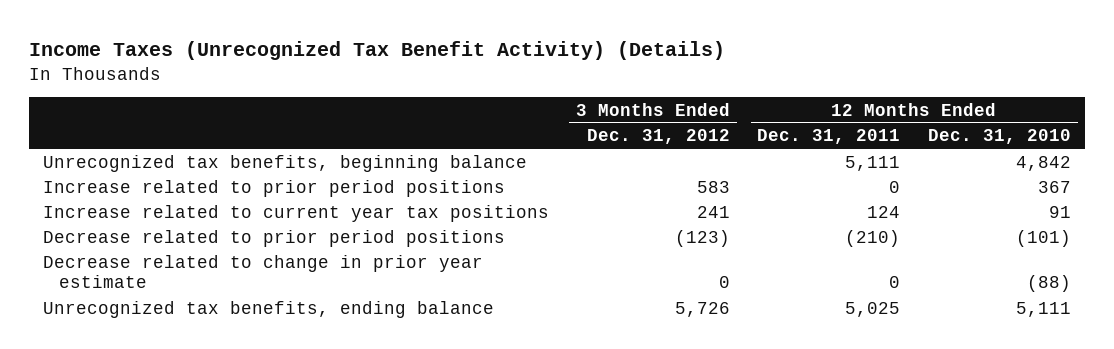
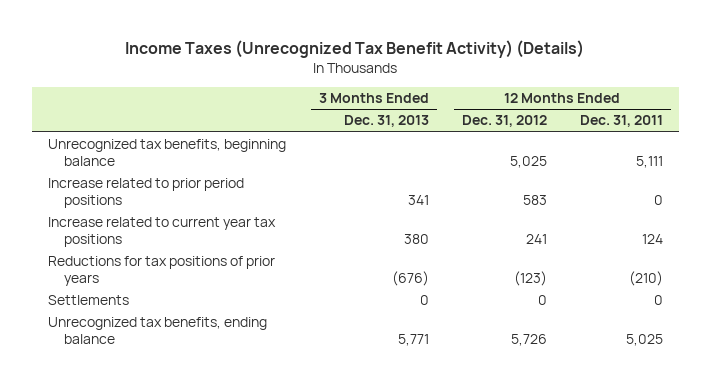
- | 3 Months Ended Dec. 31, 2012 | 12 Months Ended Dec. 31, 2011 | 12 Months Ended Dec. 31, 2010
+ | 3 Months Ended Dec. 31, 2013 | 12 Months Ended Dec. 31, 2012 | 12 Months Ended Dec. 31, 2011
- Decrease related to prior period positions | (123) | (210) | (101)
- Decrease related to change in prior year estimate | 0 | 0 | (88)
+ Reductions for tax positions of prior years | (676) | (123) | (210)
+ Settlements | 0 | 0 | 0

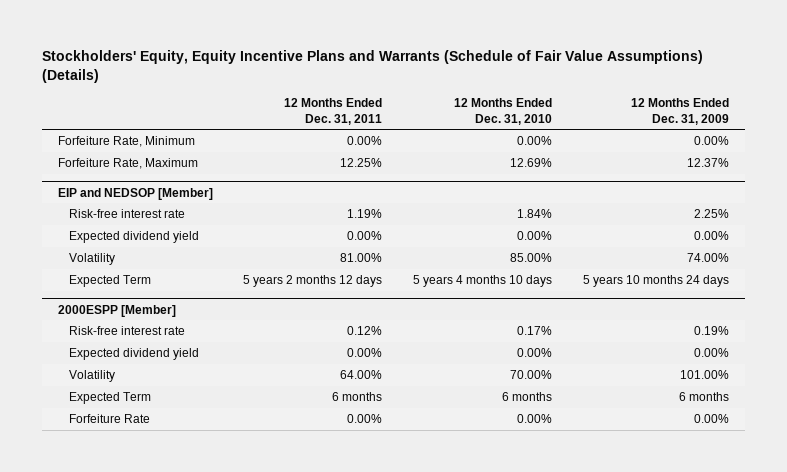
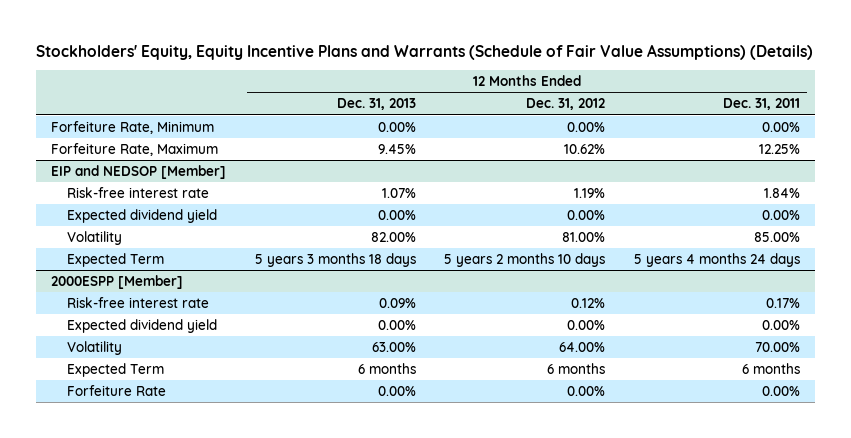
- | 12 Months Ended Dec. 31, 2011 | 12 Months Ended Dec. 31, 2010 | 12 Months Ended Dec. 31, 2009
+ | 12 Months Ended Dec. 31, 2013 | 12 Months Ended Dec. 31, 2012 | 12 Months Ended Dec. 31, 2011
@ EIP and NEDSOP [Member]
- Risk-free interest rate | 1.19% | 1.84% | 2.25%
+ Risk-free interest rate | 1.07% | 1.19% | 1.84%
- Volatility | 81.00% | 85.00% | 74.00%
- Expected Term | 5 years 2 months 12 days | 5 years 4 months 10 days | 5 years 10 months 24 days
+ Volatility | 82.00% | 81.00% | 85.00%
+ Expected Term | 5 years 3 months 18 days | 5 years 2 months 10 days | 5 years 4 months 24 days
@ 2000ESPP [Member]
- Risk-free interest rate | 0.12% | 0.17% | 0.19%
+ Risk-free interest rate | 0.09% | 0.12% | 0.17%
- Volatility | 64.00% | 70.00% | 101.00%
+ Volatility | 63.00% | 64.00% | 70.00%

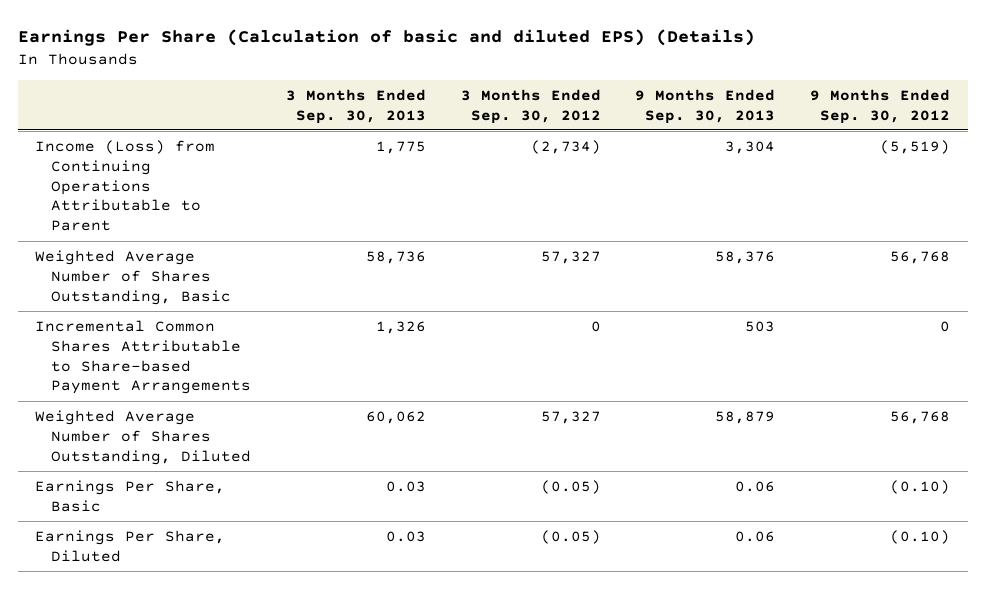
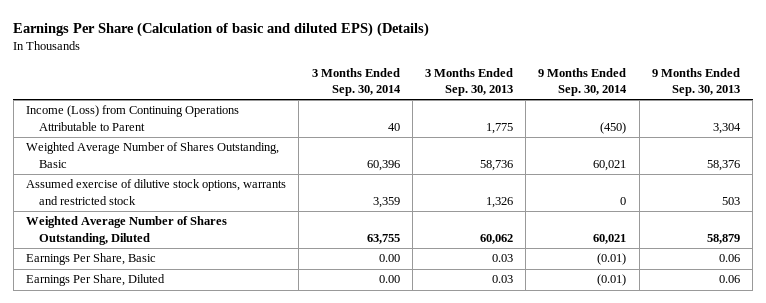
- | 3 Months Ended Sep. 30, 2013 | 3 Months Ended Sep. 30, 2012 | 9 Months Ended Sep. 30, 2013 | 9 Months Ended Sep. 30, 2012
+ | 3 Months Ended Sep. 30, 2014 | 3 Months Ended Sep. 30, 2013 | 9 Months Ended Sep. 30, 2014 | 9 Months Ended Sep. 30, 2013
- Incremental Common Shares Attributable to Share-based Payment Arrangements | 1,326 | 0 | 503 | 0
+ Assumed exercise of dilutive stock options, warrants and restricted stock | 3,359 | 1,326 | 0 | 503

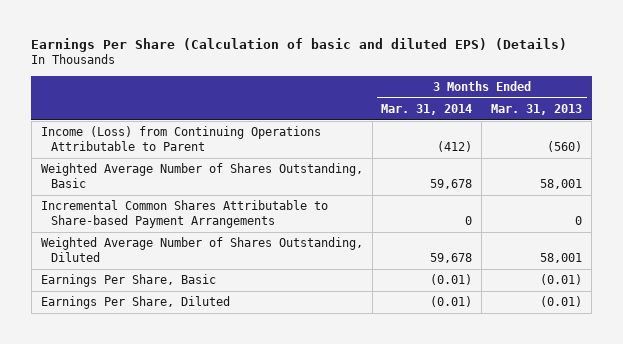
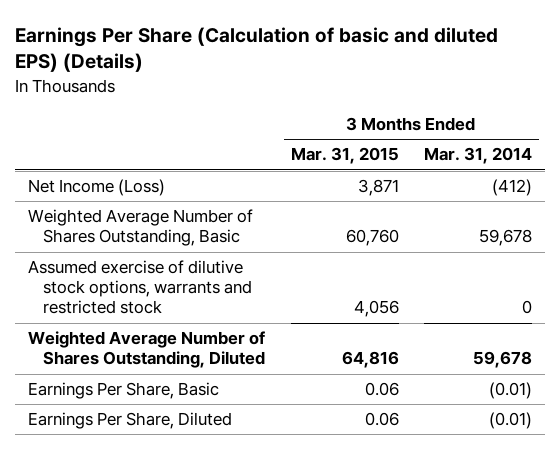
- | 3 Months Ended Mar. 31, 2014 | 3 Months Ended Mar. 31, 2013
+ | 3 Months Ended Mar. 31, 2015 | 3 Months Ended Mar. 31, 2014
- Income (Loss) from Continuing Operations Attributable to Parent | (412) | (560)
+ Net Income (Loss) | 3,871 | (412)
- Incremental Common Shares Attributable to Share-based Payment Arrangements | 0 | 0
+ Assumed exercise of dilutive stock options, warrants and restricted stock | 4,056 | 0

